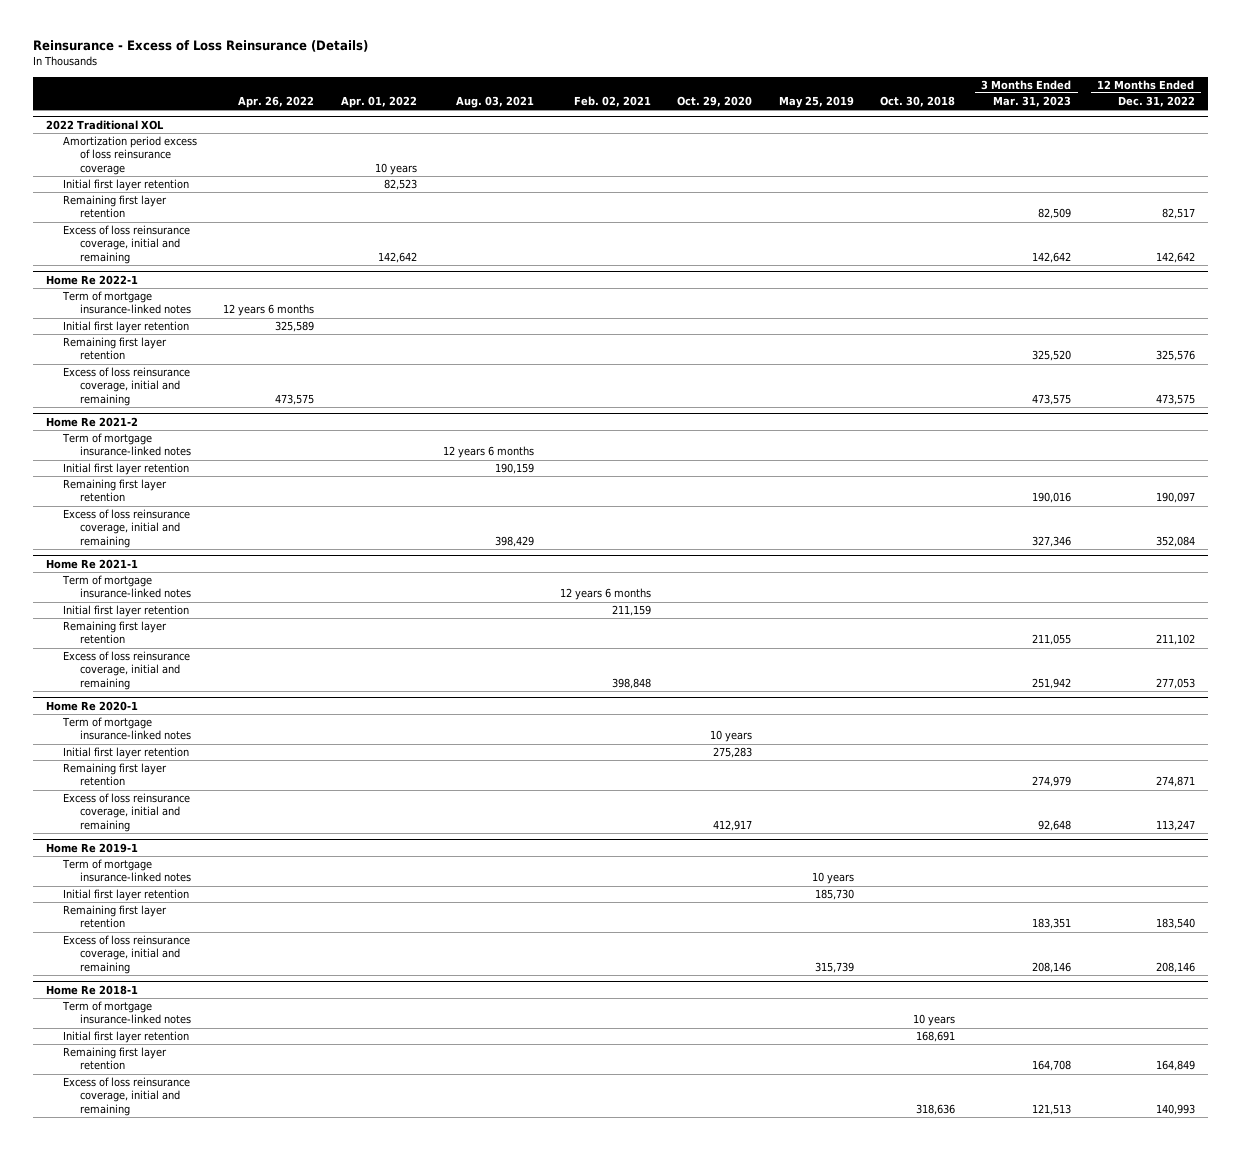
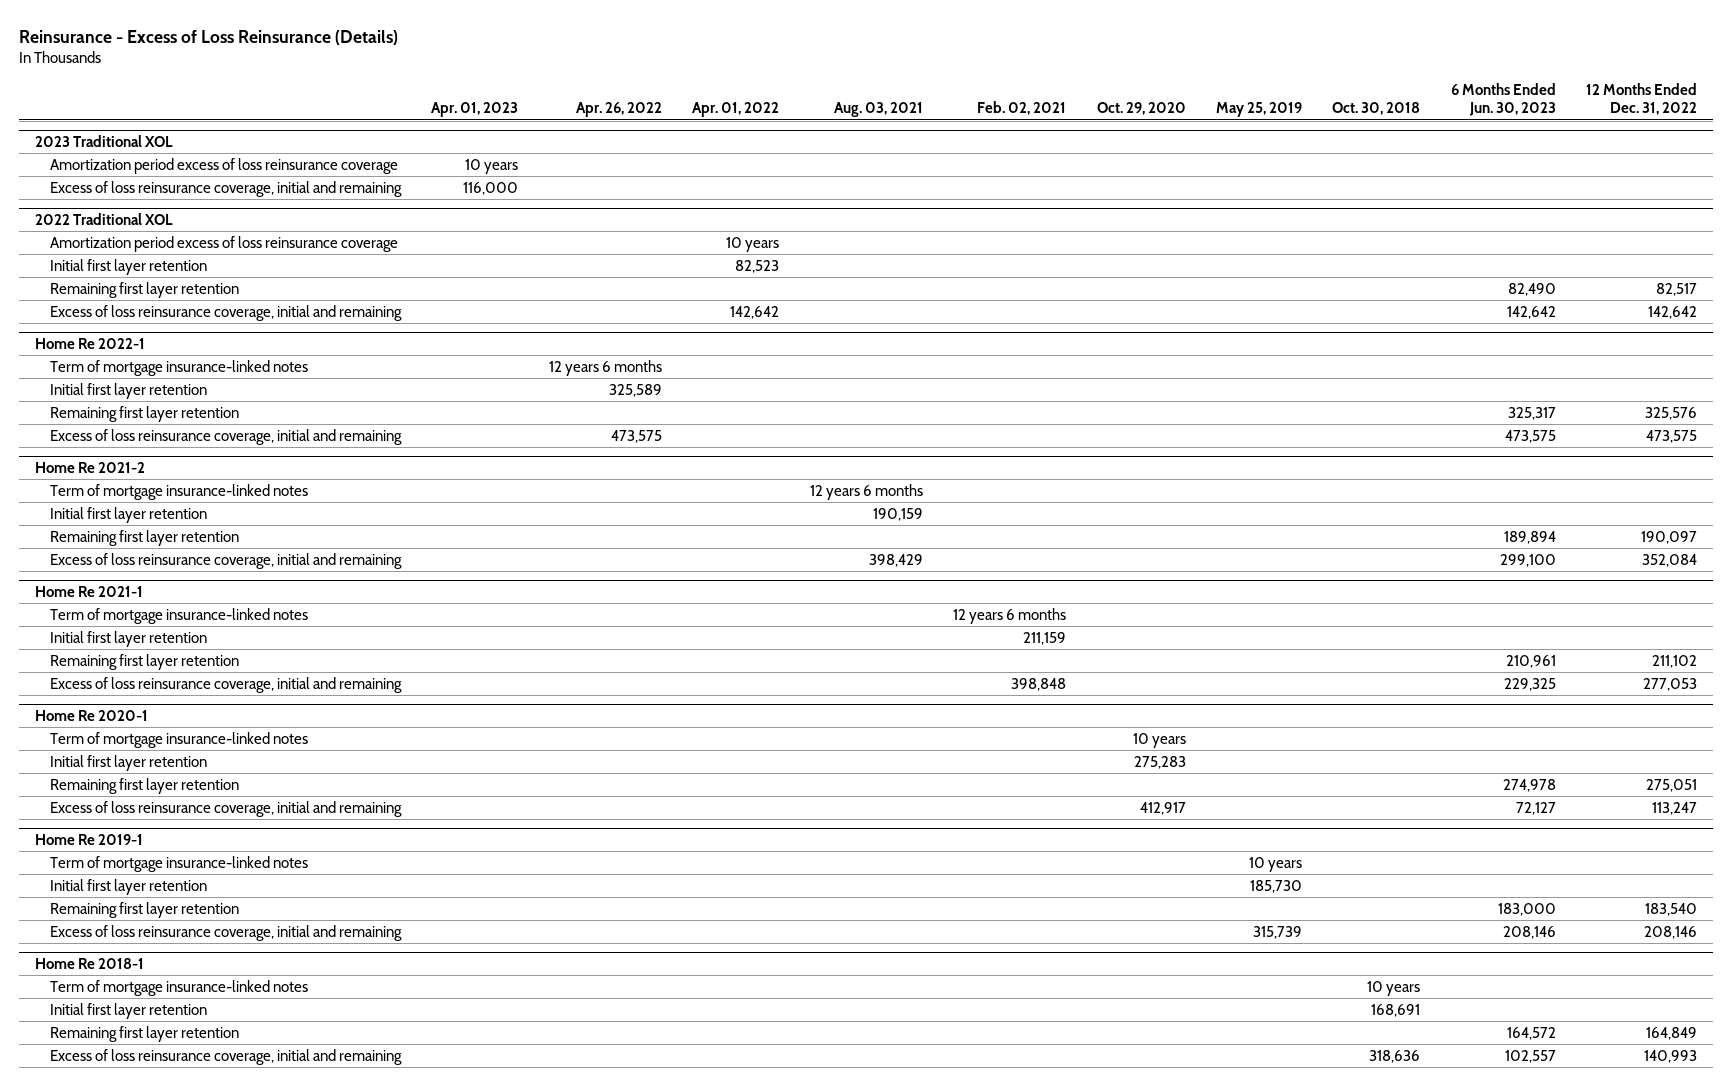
- | Apr. 26, 2022 | Apr. 01, 2022 | Aug. 03, 2021 | Feb. 02, 2021 | Oct. 29, 2020 | May 25, 2019 | Oct. 30, 2018 | 3 Months Ended Mar. 31, 2023 | 12 Months Ended Dec. 31, 2022
+ | Apr. 01, 2023 | Apr. 26, 2022 | Apr. 01, 2022 | Aug. 03, 2021 | Feb. 02, 2021 | Oct. 29, 2020 | May 25, 2019 | Oct. 30, 2018 | 6 Months Ended Jun. 30, 2023 | 12 Months Ended Dec. 31, 2022
+ 2023 Traditional XOL
+ Amortization period excess of loss reinsurance coverage | 10 years | | | | | | | | |
+ Excess of loss reinsurance coverage, initial and remaining | 116,000 | | | | | | | | |
@ Home Re 2020-1
- Remaining first layer retention | | | | | | | | 274,979 | 274,871
+ Remaining first layer retention | | | | | | | | | 274,978 | 275,051

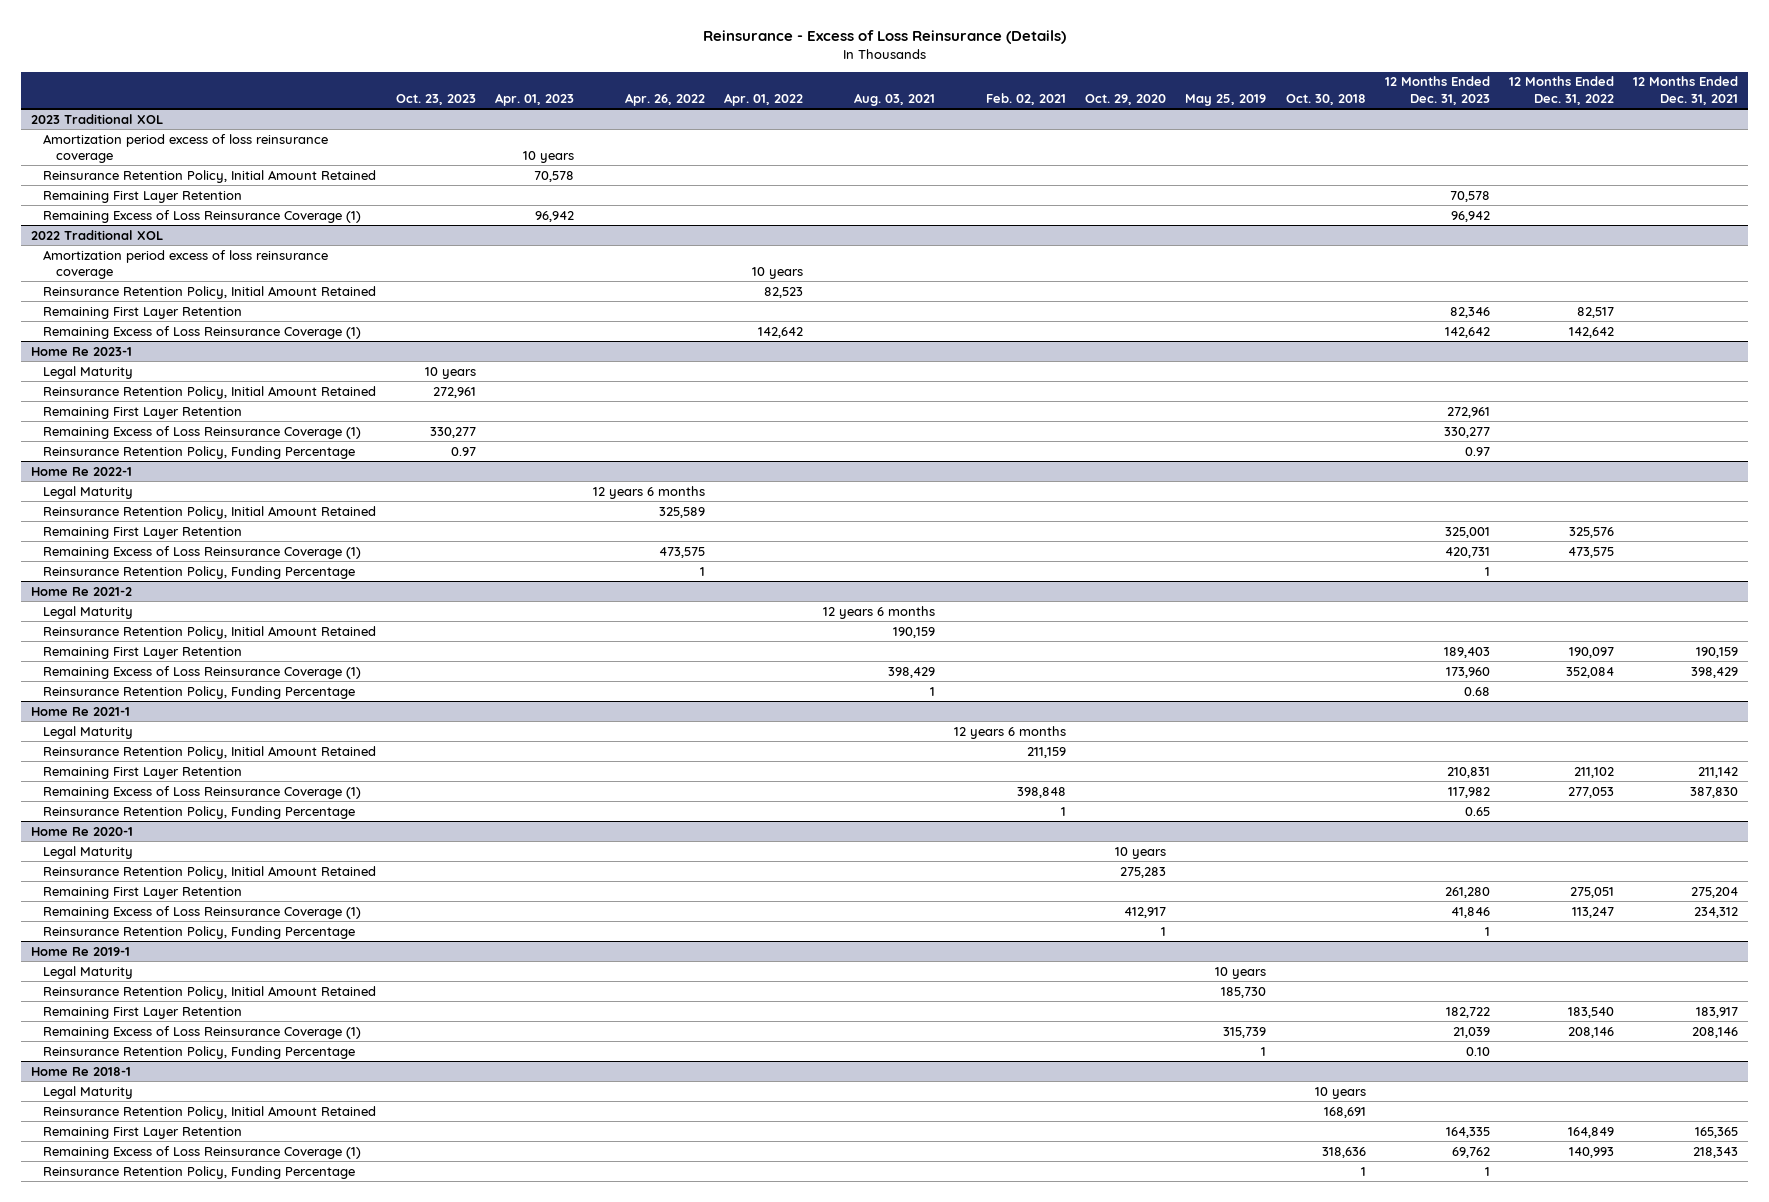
- | Apr. 01, 2023 | Apr. 26, 2022 | Apr. 01, 2022 | Aug. 03, 2021 | Feb. 02, 2021 | Oct. 29, 2020 | May 25, 2019 | Oct. 30, 2018 | 6 Months Ended Jun. 30, 2023 | 12 Months Ended Dec. 31, 2022
+ | Oct. 23, 2023 | Apr. 01, 2023 | Apr. 26, 2022 | Apr. 01, 2022 | Aug. 03, 2021 | Feb. 02, 2021 | Oct. 29, 2020 | May 25, 2019 | Oct. 30, 2018 | 12 Months Ended Dec. 31, 2023 | 12 Months Ended Dec. 31, 2022 | 12 Months Ended Dec. 31, 2021
@ 2023 Traditional XOL
- Excess of loss reinsurance coverage, initial and remaining | 116,000 | | | | | | | | |
+ Reinsurance Retention Policy, Initial Amount Retained | | 70,578 | | | | | | | | | |
+ Remaining First Layer Retention | | | | | | | | | | 70,578 | |
+ Remaining Excess of Loss Reinsurance Coverage (1) | | 96,942 | | | | | | | | 96,942 | |
@ 2022 Traditional XOL
- Initial first layer retention | | | 82,523 | | | | | | |
- Remaining first layer retention | | | | | | | | | 82,490 | 82,517
- Excess of loss reinsurance coverage, initial and remaining | | | 142,642 | | | | | | 142,642 | 142,642
+ Reinsurance Retention Policy, Initial Amount Retained | | | | 82,523 | | | | | | | |
+ Remaining First Layer Retention | | | | | | | | | | 82,346 | 82,517 |
+ Remaining Excess of Loss Reinsurance Coverage (1) | | | | 142,642 | | | | | | 142,642 | 142,642 |
+ Home Re 2023-1
+ Legal Maturity | 10 years | | | | | | | | | | |
+ Reinsurance Retention Policy, Initial Amount Retained | 272,961 | | | | | | | | | | |
+ Remaining First Layer Retention | | | | | | | | | | 272,961 | |
+ Remaining Excess of Loss Reinsurance Coverage (1) | 330,277 | | | | | | | | | 330,277 | |
+ Reinsurance Retention Policy, Funding Percentage | 0.97 | | | | | | | | | 0.97 | |
@ Home Re 2022-1
- Term of mortgage insurance-linked notes | | 12 years 6 months | | | | | | | |
- Initial first layer retention | | 325,589 | | | | | | | |
- Remaining first layer retention | | | | | | | | | 325,317 | 325,576
- Excess of loss reinsurance coverage, initial and remaining | | 473,575 | | | | | | | 473,575 | 473,575
+ Legal Maturity | | | 12 years 6 months | | | | | | | | |
+ Reinsurance Retention Policy, Initial Amount Retained | | | 325,589 | | | | | | | | |
+ Remaining First Layer Retention | | | | | | | | | | 325,001 | 325,576 |
+ Remaining Excess of Loss Reinsurance Coverage (1) | | | 473,575 | | | | | | | 420,731 | 473,575 |
+ Reinsurance Retention Policy, Funding Percentage | | | 1 | | | | | | | 1 | |
@ Home Re 2021-2
- Term of mortgage insurance-linked notes | | | | 12 years 6 months | | | | | |
- Initial first layer retention | | | | 190,159 | | | | | |
- Remaining first layer retention | | | | | | | | | 189,894 | 190,097
- Excess of loss reinsurance coverage, initial and remaining | | | | 398,429 | | | | | 299,100 | 352,084
+ Legal Maturity | | | | | 12 years 6 months | | | | | | |
+ Reinsurance Retention Policy, Initial Amount Retained | | | | | 190,159 | | | | | | |
+ Remaining First Layer Retention | | | | | | | | | | 189,403 | 190,097 | 190,159
+ Remaining Excess of Loss Reinsurance Coverage (1) | | | | | 398,429 | | | | | 173,960 | 352,084 | 398,429
+ Reinsurance Retention Policy, Funding Percentage | | | | | 1 | | | | | 0.68 | |
@ Home Re 2021-1
- Term of mortgage insurance-linked notes | | | | | 12 years 6 months | | | | |
- Initial first layer retention | | | | | 211,159 | | | | |
- Remaining first layer retention | | | | | | | | | 210,961 | 211,102
- Excess of loss reinsurance coverage, initial and remaining | | | | | 398,848 | | | | 229,325 | 277,053
+ Legal Maturity | | | | | | 12 years 6 months | | | | | |
+ Reinsurance Retention Policy, Initial Amount Retained | | | | | | 211,159 | | | | | |
+ Remaining First Layer Retention | | | | | | | | | | 210,831 | 211,102 | 211,142
+ Remaining Excess of Loss Reinsurance Coverage (1) | | | | | | 398,848 | | | | 117,982 | 277,053 | 387,830
+ Reinsurance Retention Policy, Funding Percentage | | | | | | 1 | | | | 0.65 | |
@ Home Re 2020-1
- Term of mortgage insurance-linked notes | | | | | | 10 years | | | |
- Initial first layer retention | | | | | | 275,283 | | | |
- Remaining first layer retention | | | | | | | | | 274,978 | 275,051
- Excess of loss reinsurance coverage, initial and remaining | | | | | | 412,917 | | | 72,127 | 113,247
+ Legal Maturity | | | | | | | 10 years | | | | |
+ Reinsurance Retention Policy, Initial Amount Retained | | | | | | | 275,283 | | | | |
+ Remaining First Layer Retention | | | | | | | | | | 261,280 | 275,051 | 275,204
+ Remaining Excess of Loss Reinsurance Coverage (1) | | | | | | | 412,917 | | | 41,846 | 113,247 | 234,312
+ Reinsurance Retention Policy, Funding Percentage | | | | | | | 1 | | | 1 | |
@ Home Re 2019-1
- Term of mortgage insurance-linked notes | | | | | | | 10 years | | |
- Initial first layer retention | | | | | | | 185,730 | | |
- Remaining first layer retention | | | | | | | | | 183,000 | 183,540
- Excess of loss reinsurance coverage, initial and remaining | | | | | | | 315,739 | | 208,146 | 208,146
+ Legal Maturity | | | | | | | | 10 years | | | |
+ Reinsurance Retention Policy, Initial Amount Retained | | | | | | | | 185,730 | | | |
+ Remaining First Layer Retention | | | | | | | | | | 182,722 | 183,540 | 183,917
+ Remaining Excess of Loss Reinsurance Coverage (1) | | | | | | | | 315,739 | | 21,039 | 208,146 | 208,146
+ Reinsurance Retention Policy, Funding Percentage | | | | | | | | 1 | | 0.10 | |
@ Home Re 2018-1
- Term of mortgage insurance-linked notes | | | | | | | | 10 years | |
- Initial first layer retention | | | | | | | | 168,691 | |
- Remaining first layer retention | | | | | | | | | 164,572 | 164,849
- Excess of loss reinsurance coverage, initial and remaining | | | | | | | | 318,636 | 102,557 | 140,993
+ Legal Maturity | | | | | | | | | 10 years | | |
+ Reinsurance Retention Policy, Initial Amount Retained | | | | | | | | | 168,691 | | |
+ Remaining First Layer Retention | | | | | | | | | | 164,335 | 164,849 | 165,365
+ Remaining Excess of Loss Reinsurance Coverage (1) | | | | | | | | | 318,636 | 69,762 | 140,993 | 218,343
+ Reinsurance Retention Policy, Funding Percentage | | | | | | | | | 1 | 1 | |

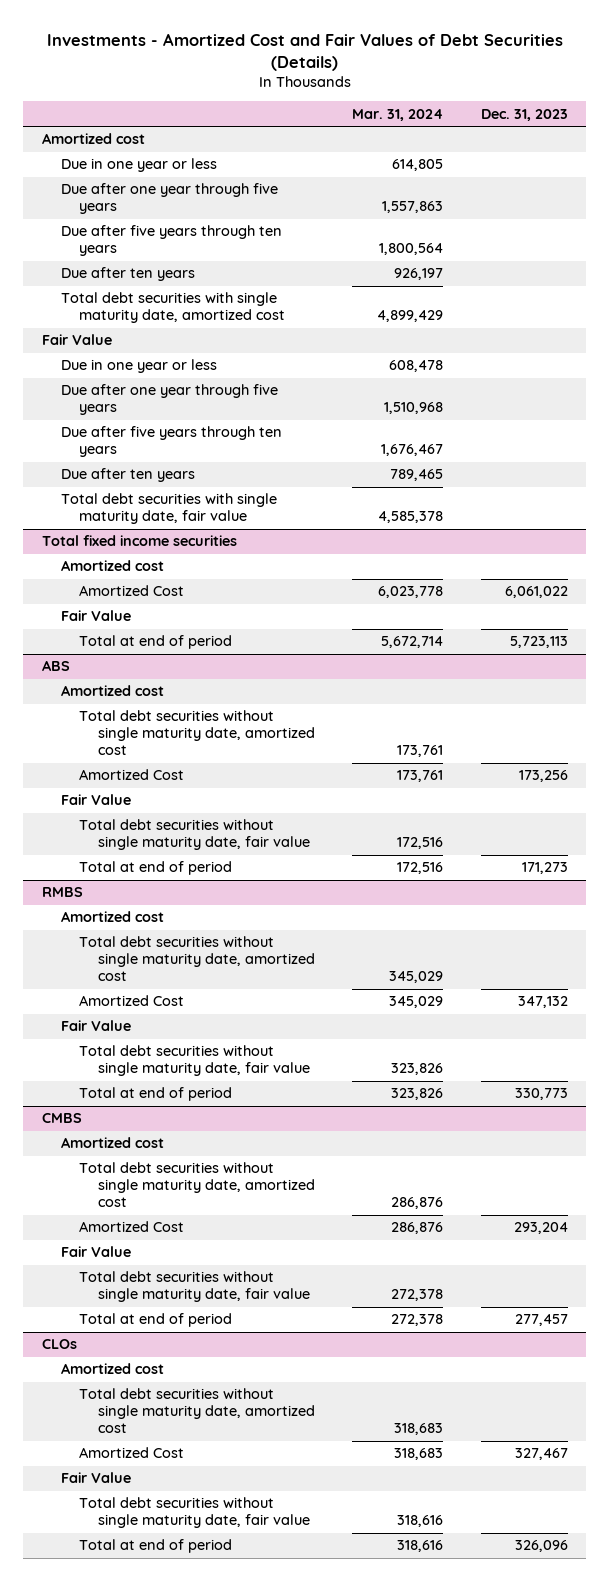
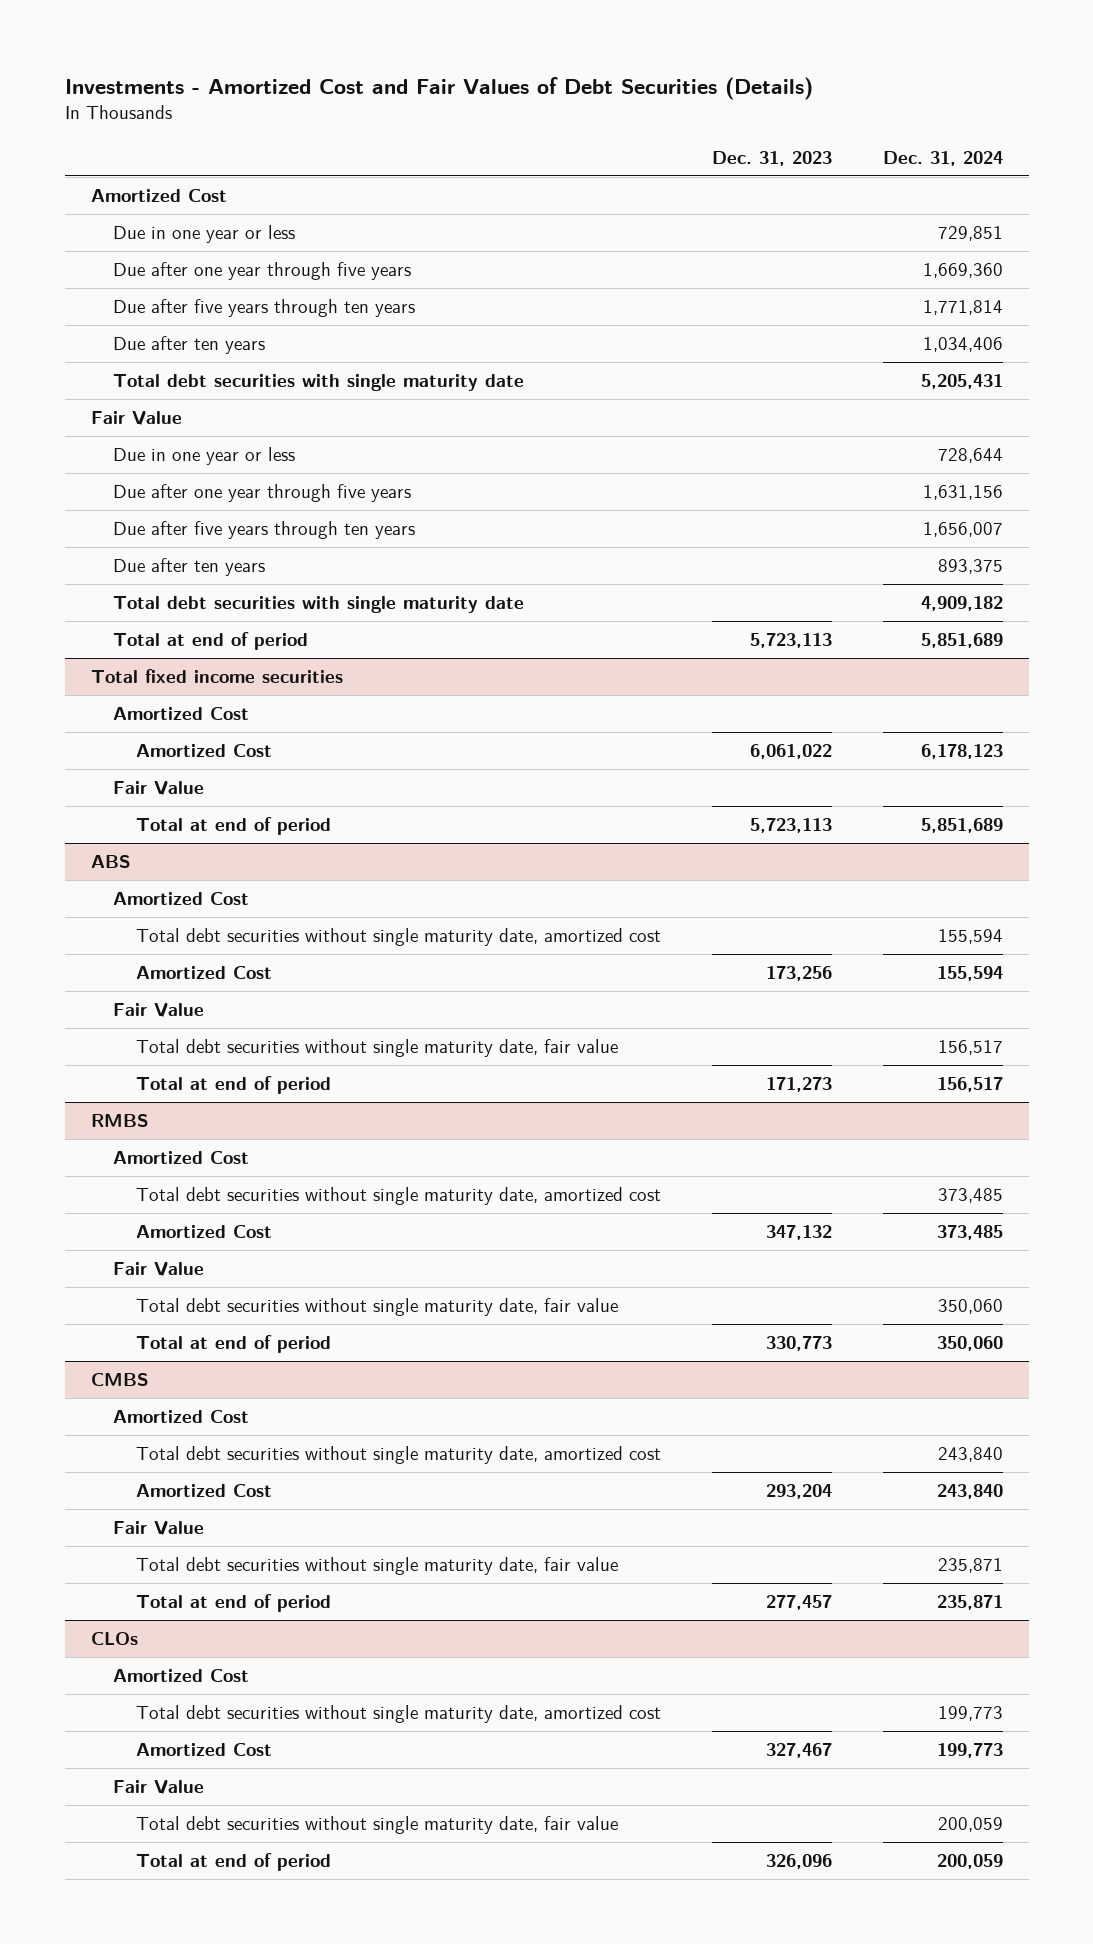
- | Mar. 31, 2024 | Dec. 31, 2023
+ | Dec. 31, 2023 | Dec. 31, 2024
- Amortized cost
+ Amortized Cost
- Total debt securities with single maturity date, amortized cost | 4,899,429 |
+ Total debt securities with single maturity date | | 5,205,431
- Total debt securities with single maturity date, fair value | 4,585,378 |
+ Total debt securities with single maturity date | | 4,909,182
+ Total at end of period | 5,723,113 | 5,851,689
@ Total fixed income securities
- Amortized cost
+ Amortized Cost
@ ABS
- Amortized cost
+ Amortized Cost
@ RMBS
- Amortized cost
+ Amortized Cost
@ CMBS
- Amortized cost
+ Amortized Cost
@ CLOs
- Amortized cost
+ Amortized Cost

